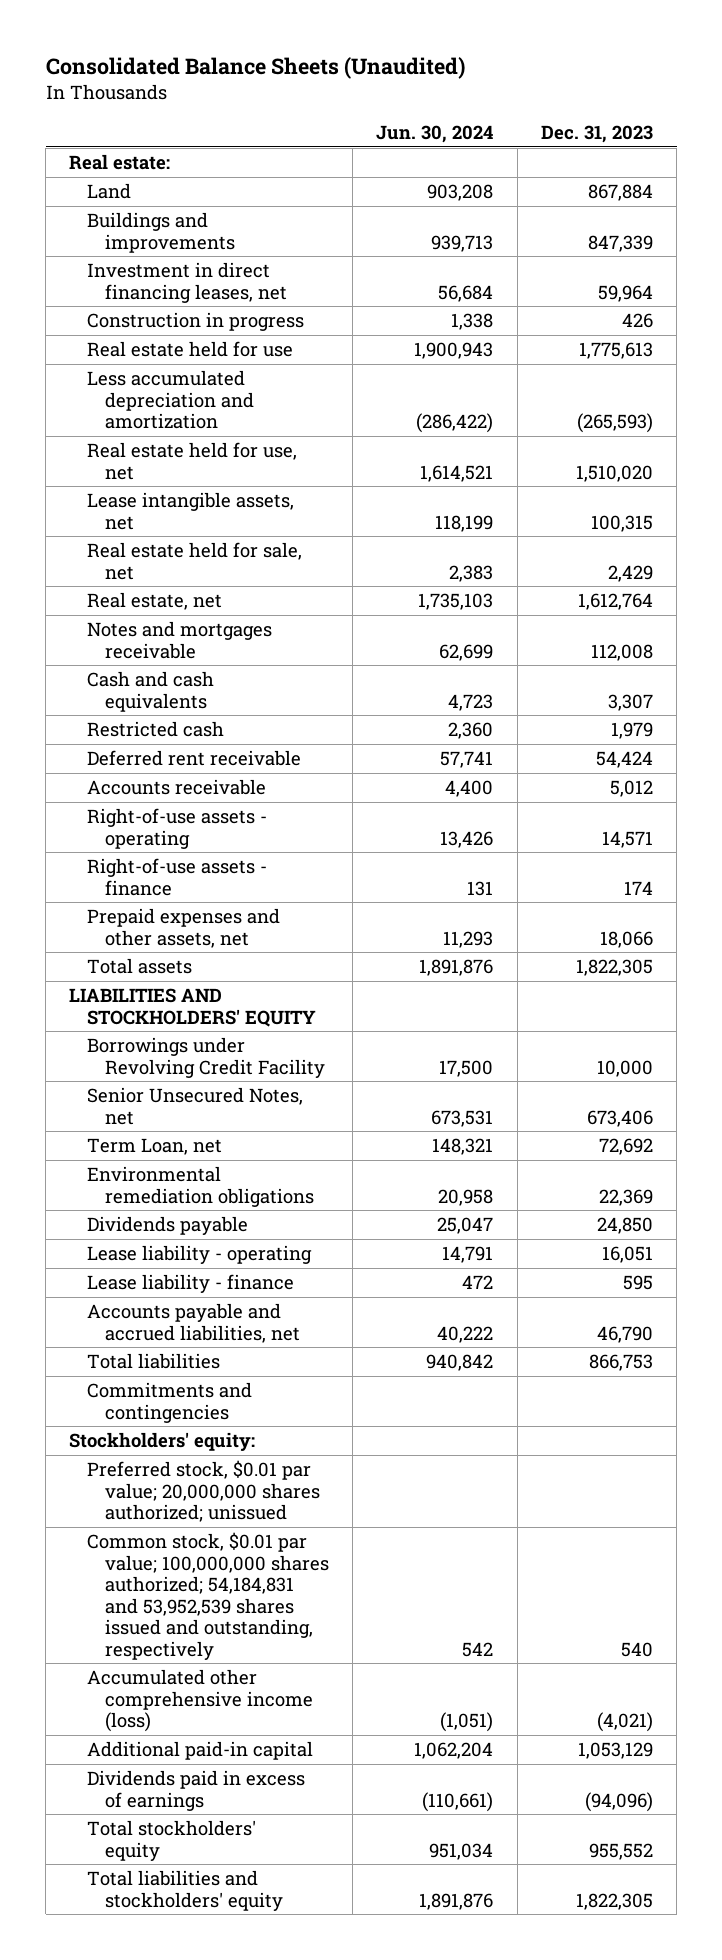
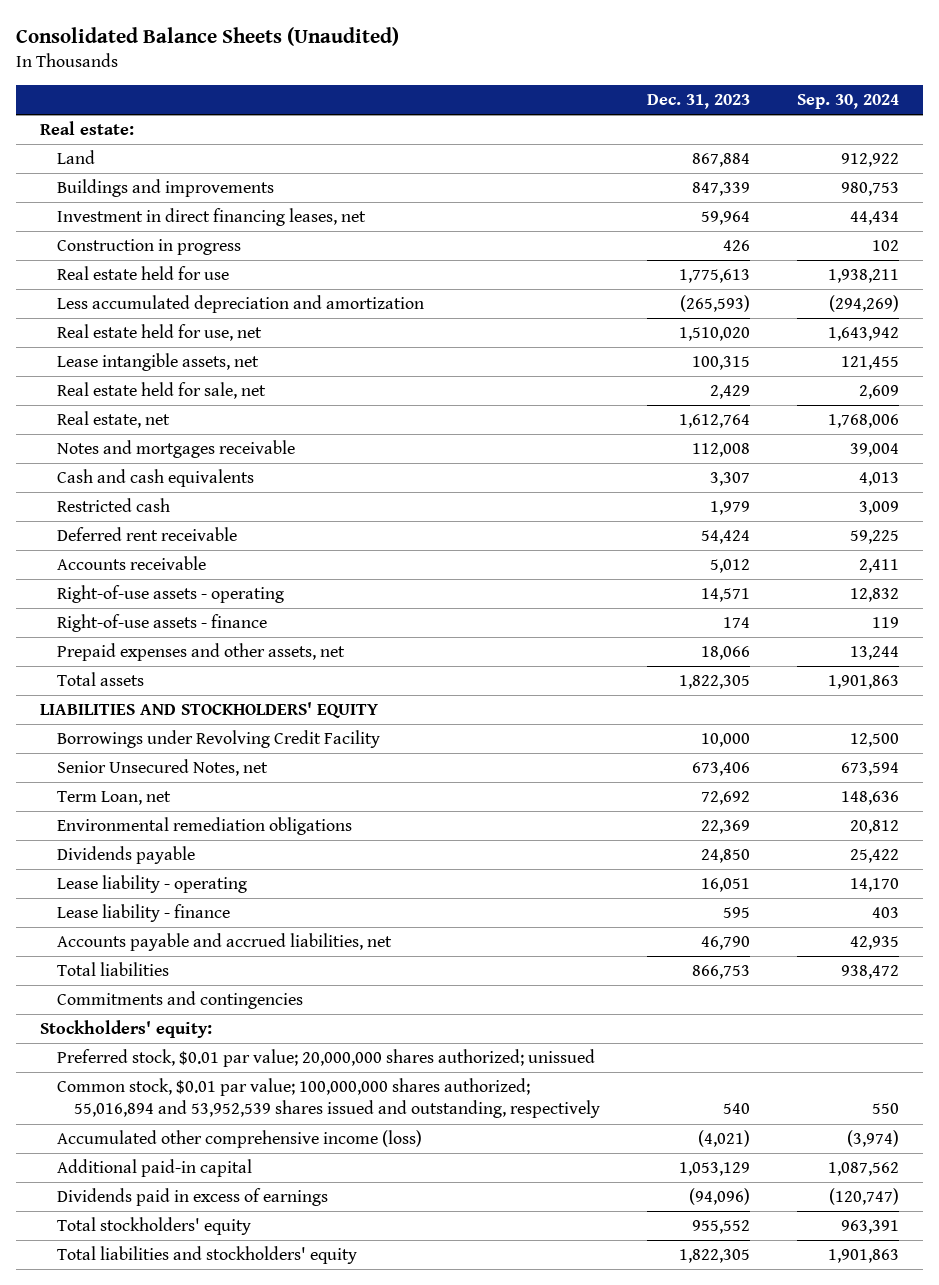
- | Jun. 30, 2024 | Dec. 31, 2023
+ | Dec. 31, 2023 | Sep. 30, 2024
- Common stock, $0.01 par value; 100,000,000 shares authorized; 54,184,831 and 53,952,539 shares issued and outstanding, respectively | 542 | 540
+ Common stock, $0.01 par value; 100,000,000 shares authorized; 55,016,894 and 53,952,539 shares issued and outstanding, respectively | 540 | 550

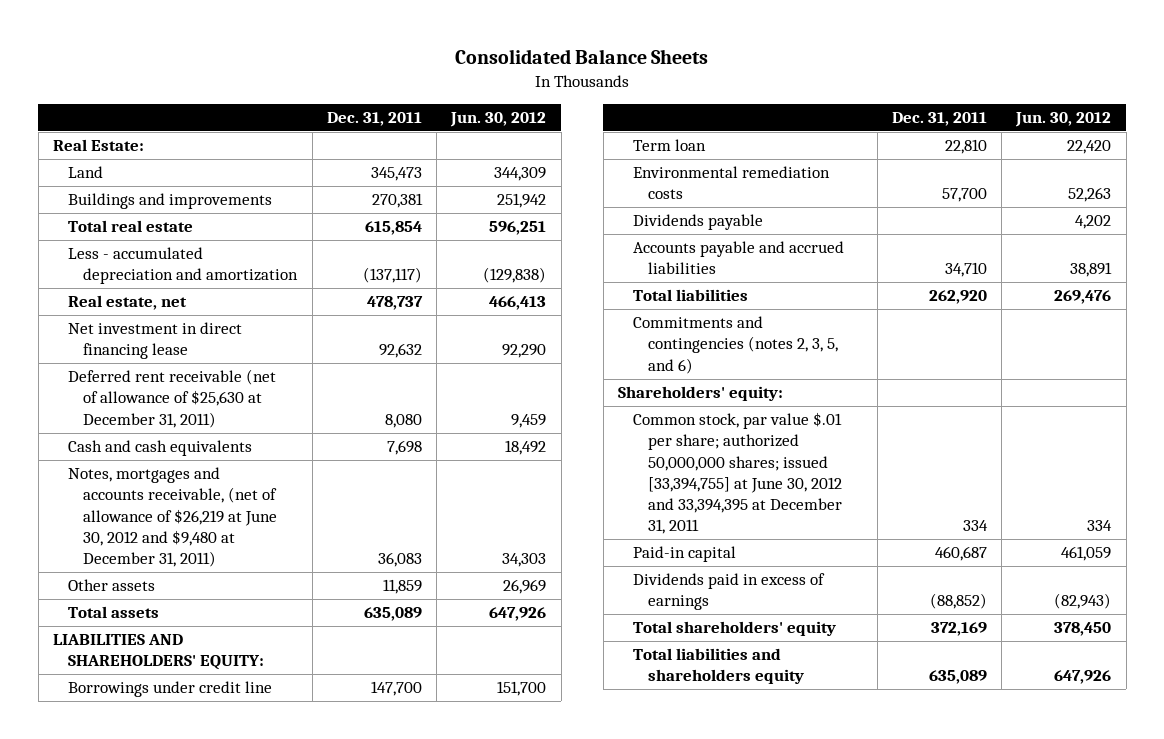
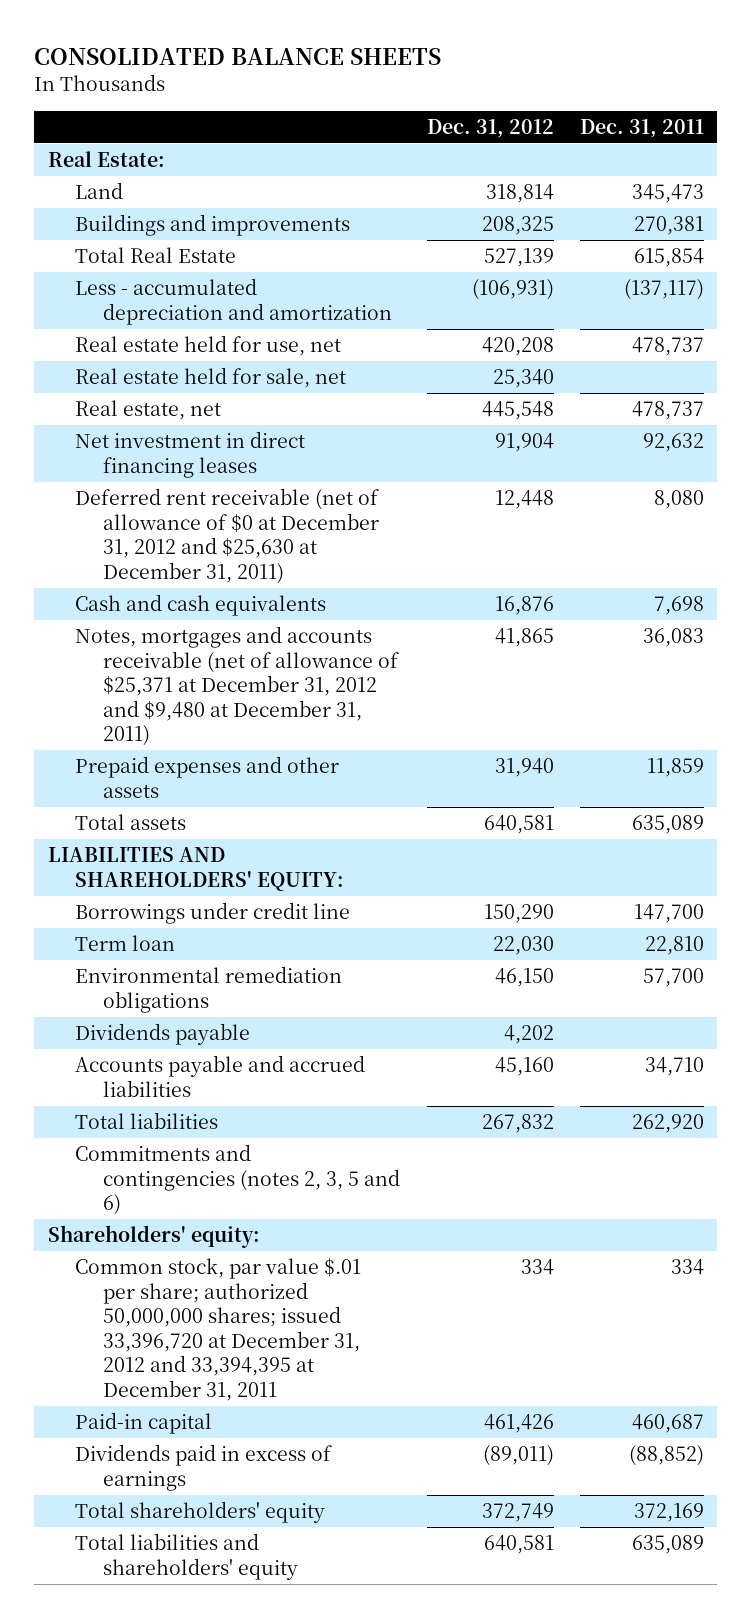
- Consolidated Balance Sheets
+ CONSOLIDATED BALANCE SHEETS
- | Dec. 31, 2011 | Jun. 30, 2012
+ | Dec. 31, 2012 | Dec. 31, 2011
- Total real estate | 615,854 | 596,251
+ Total Real Estate | 527,139 | 615,854
+ Real estate held for use, net | 420,208 | 478,737
+ Real estate held for sale, net | 25,340 |
- Net investment in direct financing lease | 92,632 | 92,290
- Deferred rent receivable (net of allowance of $25,630 at December 31, 2011) | 8,080 | 9,459
+ Net investment in direct financing leases | 91,904 | 92,632
+ Deferred rent receivable (net of allowance of $0 at December 31, 2012 and $25,630 at December 31, 2011) | 12,448 | 8,080
- Notes, mortgages and accounts receivable, (net of allowance of $26,219 at June 30, 2012 and $9,480 at December 31, 2011) | 36,083 | 34,303
- Other assets | 11,859 | 26,969
+ Notes, mortgages and accounts receivable (net of allowance of $25,371 at December 31, 2012 and $9,480 at December 31, 2011) | 41,865 | 36,083
+ Prepaid expenses and other assets | 31,940 | 11,859
- Environmental remediation costs | 57,700 | 52,263
+ Environmental remediation obligations | 46,150 | 57,700
- Commitments and contingencies (notes 2, 3, 5, and 6)
+ Commitments and contingencies (notes 2, 3, 5 and 6)
- Common stock, par value $.01 per share; authorized 50,000,000 shares; issued [33,394,755] at June 30, 2012 and 33,394,395 at December 31, 2011 | 334 | 334
+ Common stock, par value $.01 per share; authorized 50,000,000 shares; issued 33,396,720 at December 31, 2012 and 33,394,395 at December 31, 2011 | 334 | 334
- Total liabilities and shareholders equity | 635,089 | 647,926
+ Total liabilities and shareholders' equity | 640,581 | 635,089

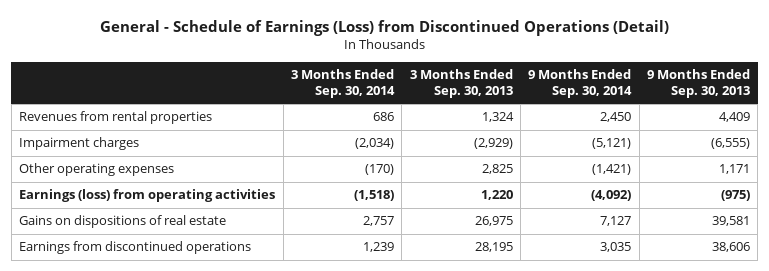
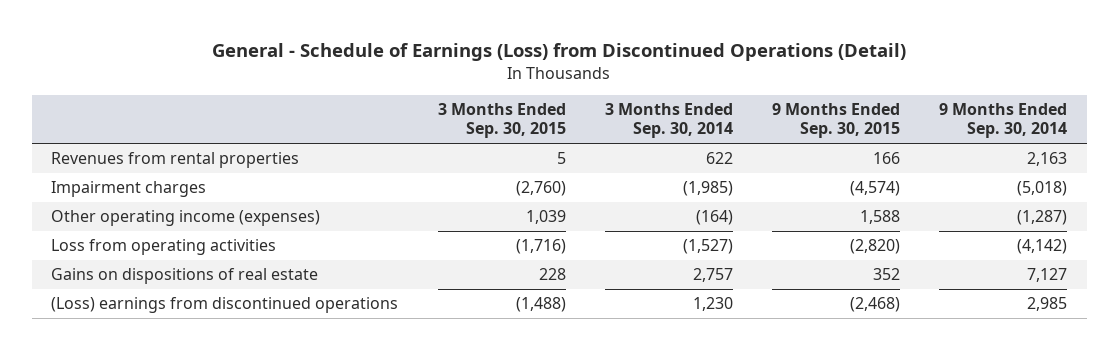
- | 3 Months Ended Sep. 30, 2014 | 3 Months Ended Sep. 30, 2013 | 9 Months Ended Sep. 30, 2014 | 9 Months Ended Sep. 30, 2013
+ | 3 Months Ended Sep. 30, 2015 | 3 Months Ended Sep. 30, 2014 | 9 Months Ended Sep. 30, 2015 | 9 Months Ended Sep. 30, 2014
- Revenues from rental properties | 686 | 1,324 | 2,450 | 4,409
- Impairment charges | (2,034) | (2,929) | (5,121) | (6,555)
- Other operating expenses | (170) | 2,825 | (1,421) | 1,171
- Earnings (loss) from operating activities | (1,518) | 1,220 | (4,092) | (975)
+ Revenues from rental properties | 5 | 622 | 166 | 2,163
+ Impairment charges | (2,760) | (1,985) | (4,574) | (5,018)
+ Other operating income (expenses) | 1,039 | (164) | 1,588 | (1,287)
+ Loss from operating activities | (1,716) | (1,527) | (2,820) | (4,142)
- Earnings from discontinued operations | 1,239 | 28,195 | 3,035 | 38,606
+ (Loss) earnings from discontinued operations | (1,488) | 1,230 | (2,468) | 2,985

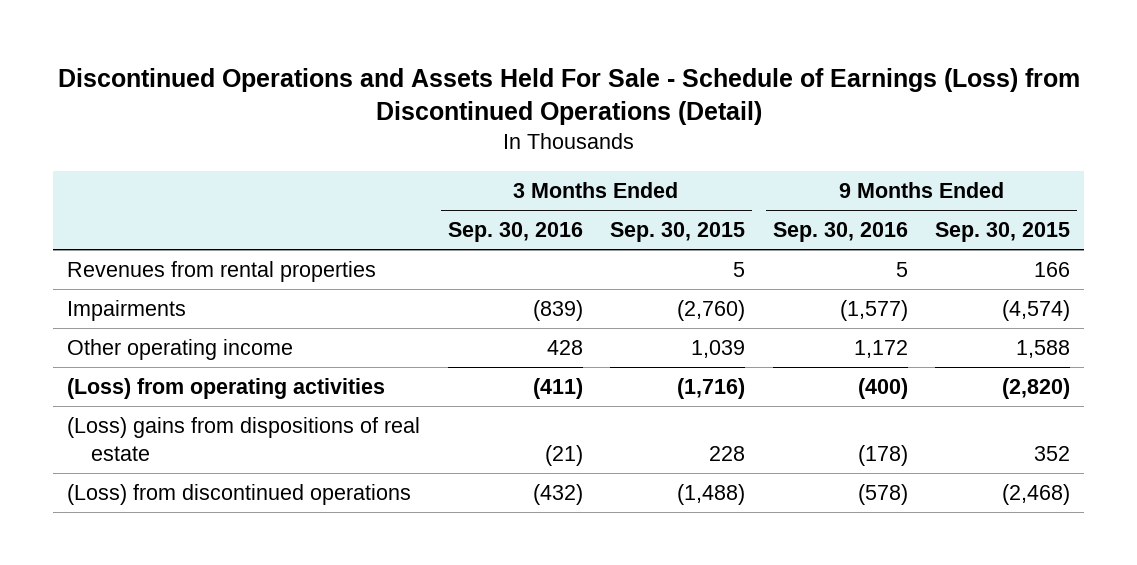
- General - Schedule of Earnings (Loss) from Discontinued Operations (Detail)
+ Discontinued Operations and Assets Held For Sale - Schedule of Earnings (Loss) from Discontinued Operations (Detail)
- | 3 Months Ended Sep. 30, 2015 | 3 Months Ended Sep. 30, 2014 | 9 Months Ended Sep. 30, 2015 | 9 Months Ended Sep. 30, 2014
+ | 3 Months Ended Sep. 30, 2016 | 3 Months Ended Sep. 30, 2015 | 9 Months Ended Sep. 30, 2016 | 9 Months Ended Sep. 30, 2015
- Impairment charges | (2,760) | (1,985) | (4,574) | (5,018)
- Other operating income (expenses) | 1,039 | (164) | 1,588 | (1,287)
- Loss from operating activities | (1,716) | (1,527) | (2,820) | (4,142)
- Gains on dispositions of real estate | 228 | 2,757 | 352 | 7,127
- (Loss) earnings from discontinued operations | (1,488) | 1,230 | (2,468) | 2,985
+ Impairments | (839) | (2,760) | (1,577) | (4,574)
+ Other operating income | 428 | 1,039 | 1,172 | 1,588
+ (Loss) from operating activities | (411) | (1,716) | (400) | (2,820)
+ (Loss) gains from dispositions of real estate | (21) | 228 | (178) | 352
+ (Loss) from discontinued operations | (432) | (1,488) | (578) | (2,468)

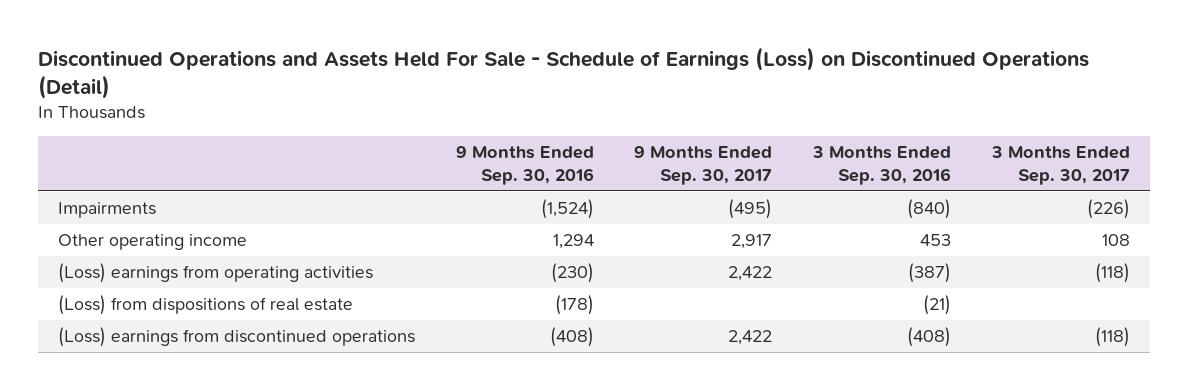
- Discontinued Operations and Assets Held For Sale - Schedule of Earnings (Loss) from Discontinued Operations (Detail)
+ Discontinued Operations and Assets Held For Sale - Schedule of Earnings (Loss) on Discontinued Operations (Detail)
- | 3 Months Ended Sep. 30, 2016 | 3 Months Ended Sep. 30, 2015 | 9 Months Ended Sep. 30, 2016 | 9 Months Ended Sep. 30, 2015
+ | 9 Months Ended Sep. 30, 2016 | 9 Months Ended Sep. 30, 2017 | 3 Months Ended Sep. 30, 2016 | 3 Months Ended Sep. 30, 2017
- Revenues from rental properties | | 5 | 5 | 166
- Impairments | (839) | (2,760) | (1,577) | (4,574)
- Other operating income | 428 | 1,039 | 1,172 | 1,588
- (Loss) from operating activities | (411) | (1,716) | (400) | (2,820)
- (Loss) gains from dispositions of real estate | (21) | 228 | (178) | 352
- (Loss) from discontinued operations | (432) | (1,488) | (578) | (2,468)
+ Impairments | (1,524) | (495) | (840) | (226)
+ Other operating income | 1,294 | 2,917 | 453 | 108
+ (Loss) earnings from operating activities | (230) | 2,422 | (387) | (118)
+ (Loss) from dispositions of real estate | (178) | | (21) |
+ (Loss) earnings from discontinued operations | (408) | 2,422 | (408) | (118)

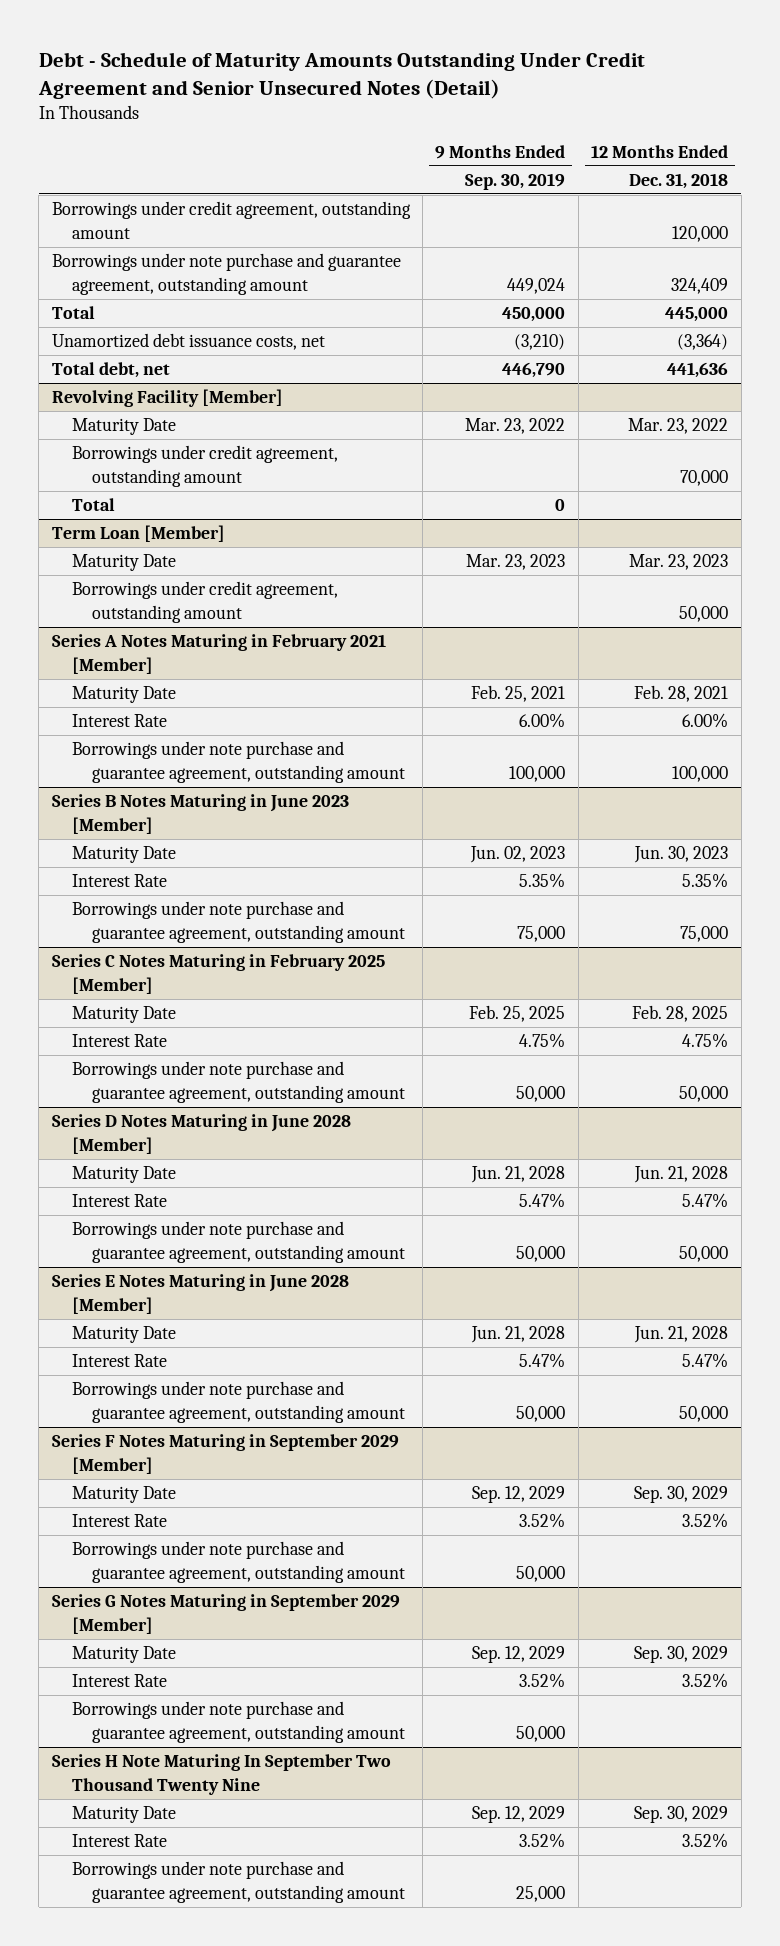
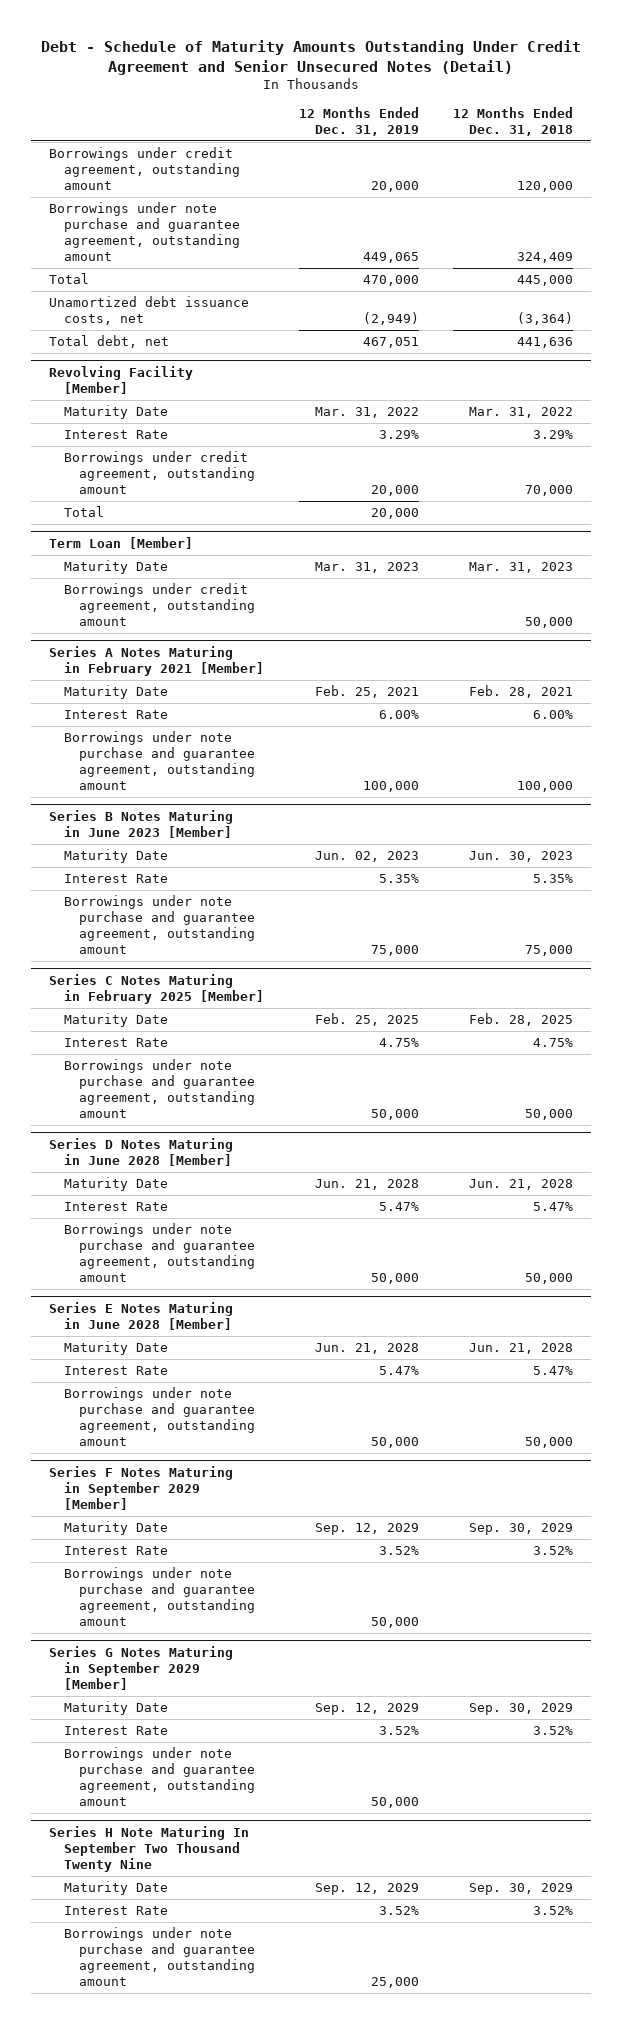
- | 9 Months Ended Sep. 30, 2019 | 12 Months Ended Dec. 31, 2018
+ | 12 Months Ended Dec. 31, 2019 | 12 Months Ended Dec. 31, 2018
@ Revolving Facility [Member]
- Maturity Date | Mar. 23, 2022 | Mar. 23, 2022
+ Maturity Date | Mar. 31, 2022 | Mar. 31, 2022
+ Interest Rate | 3.29% | 3.29%
@ Term Loan [Member]
- Maturity Date | Mar. 23, 2023 | Mar. 23, 2023
+ Maturity Date | Mar. 31, 2023 | Mar. 31, 2023

